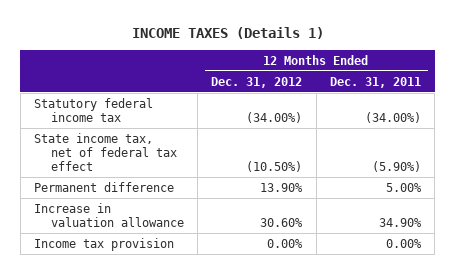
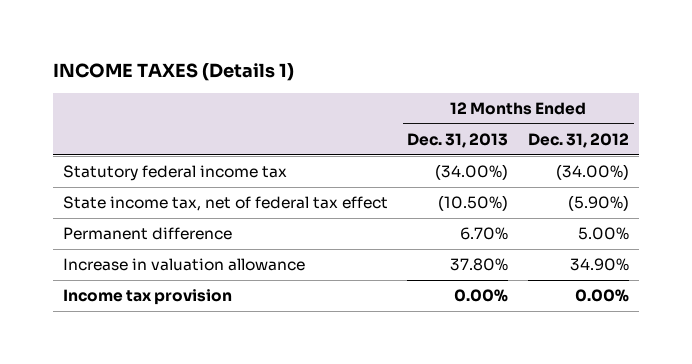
- | 12 Months Ended Dec. 31, 2012 | 12 Months Ended Dec. 31, 2011
+ | 12 Months Ended Dec. 31, 2013 | 12 Months Ended Dec. 31, 2012
- State income tax, net of federal tax effect | (10.50%) | (5.90%)
- Permanent difference | 13.90% | 5.00%
- Increase in valuation allowance | 30.60% | 34.90%
+ State income tax, net of federal tax effect | (10.50%) | (5.90%)
+ Permanent difference | 6.70% | 5.00%
+ Increase in valuation allowance | 37.80% | 34.90%

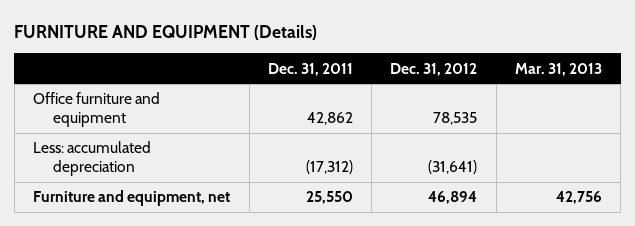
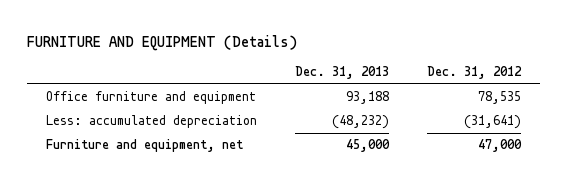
- | Dec. 31, 2011 | Dec. 31, 2012 | Mar. 31, 2013
+ | Dec. 31, 2013 | Dec. 31, 2012
- Furniture and equipment, net | 25,550 | 46,894 | 42,756
+ Furniture and equipment, net | 45,000 | 47,000

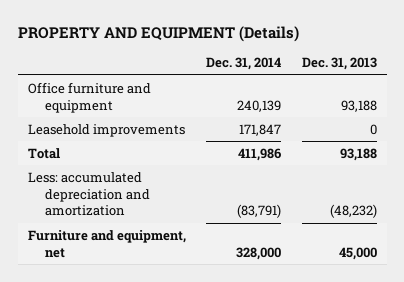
- FURNITURE AND EQUIPMENT (Details)
+ PROPERTY AND EQUIPMENT (Details)
- | Dec. 31, 2013 | Dec. 31, 2012
+ | Dec. 31, 2014 | Dec. 31, 2013
- Less: accumulated depreciation | (48,232) | (31,641)
+ Leasehold improvements | 171,847 | 0
+ Total | 411,986 | 93,188
+ Less: accumulated depreciation and amortization | (83,791) | (48,232)

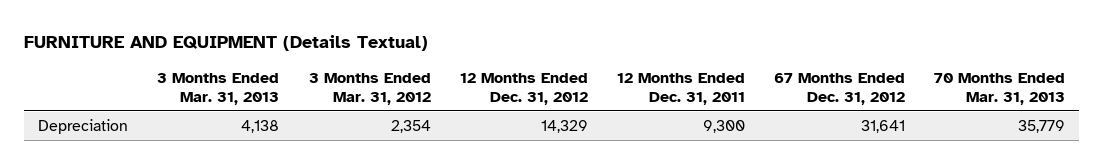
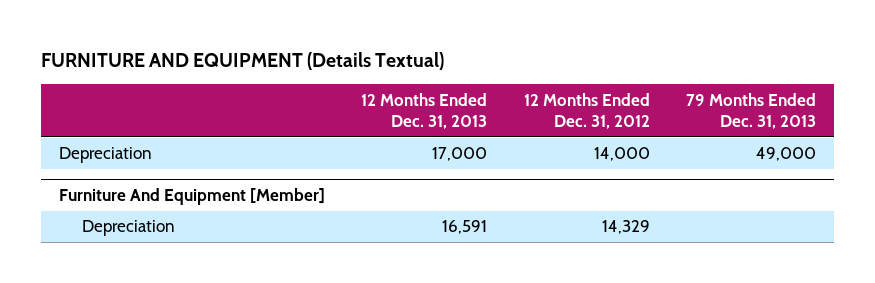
- | 3 Months Ended Mar. 31, 2013 | 3 Months Ended Mar. 31, 2012 | 12 Months Ended Dec. 31, 2012 | 12 Months Ended Dec. 31, 2011 | 67 Months Ended Dec. 31, 2012 | 70 Months Ended Mar. 31, 2013
+ | 12 Months Ended Dec. 31, 2013 | 12 Months Ended Dec. 31, 2012 | 79 Months Ended Dec. 31, 2013
+ Depreciation | 17,000 | 14,000 | 49,000
+ Furniture And Equipment [Member]

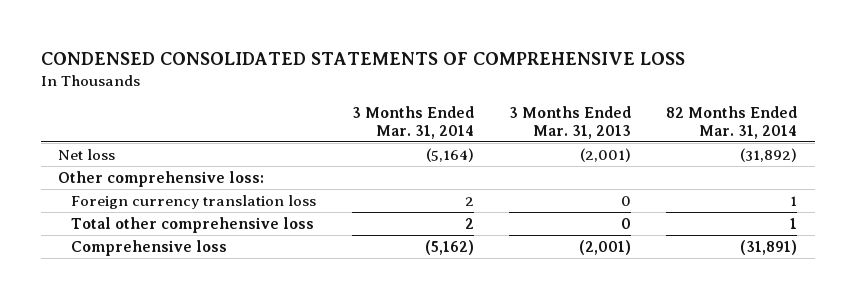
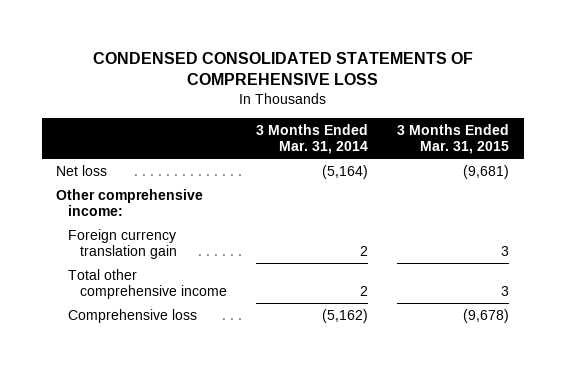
- | 3 Months Ended Mar. 31, 2014 | 3 Months Ended Mar. 31, 2013 | 82 Months Ended Mar. 31, 2014
+ | 3 Months Ended Mar. 31, 2014 | 3 Months Ended Mar. 31, 2015
- Other comprehensive loss:
- Foreign currency translation loss | 2 | 0 | 1
- Total other comprehensive loss | 2 | 0 | 1
+ Other comprehensive income:
+ Foreign currency translation gain | 2 | 3
+ Total other comprehensive income | 2 | 3

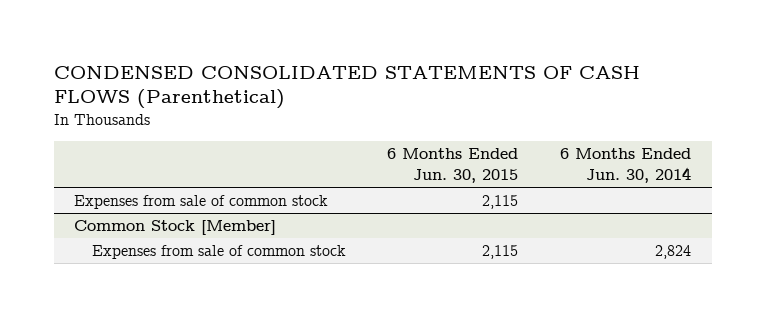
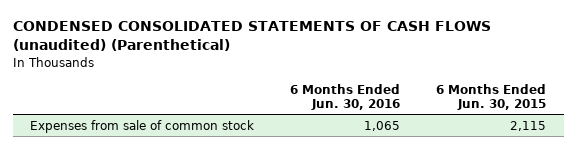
- CONDENSED CONSOLIDATED STATEMENTS OF CASH FLOWS (Parenthetical)
+ CONDENSED CONSOLIDATED STATEMENTS OF CASH FLOWS (unaudited) (Parenthetical)
- | 6 Months Ended Jun. 30, 2015 | 6 Months Ended Jun. 30, 2014
+ | 6 Months Ended Jun. 30, 2016 | 6 Months Ended Jun. 30, 2015
- Common Stock [Member]
- Expenses from sale of common stock | 2,115 | 2,824

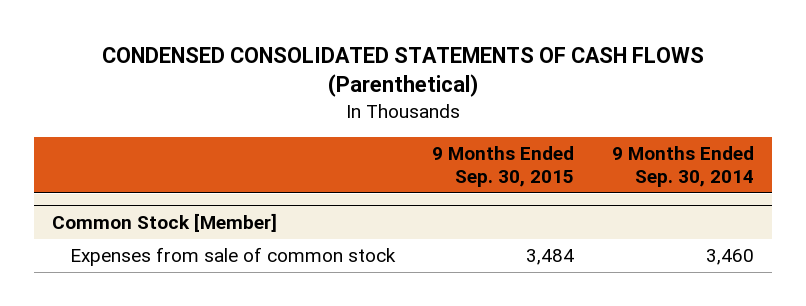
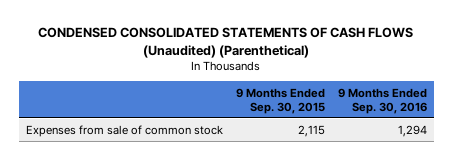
- CONDENSED CONSOLIDATED STATEMENTS OF CASH FLOWS (Parenthetical)
+ CONDENSED CONSOLIDATED STATEMENTS OF CASH FLOWS (Unaudited) (Parenthetical)
- | 9 Months Ended Sep. 30, 2015 | 9 Months Ended Sep. 30, 2014
+ | 9 Months Ended Sep. 30, 2015 | 9 Months Ended Sep. 30, 2016
- Common Stock [Member]
- Expenses from sale of common stock | 3,484 | 3,460
+ Expenses from sale of common stock | 2,115 | 1,294

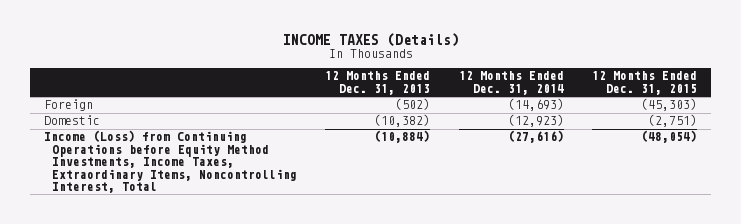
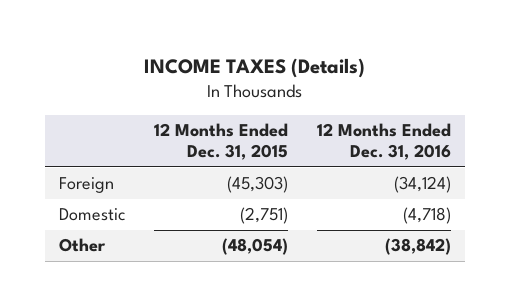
- | 12 Months Ended Dec. 31, 2013 | 12 Months Ended Dec. 31, 2014 | 12 Months Ended Dec. 31, 2015
+ | 12 Months Ended Dec. 31, 2015 | 12 Months Ended Dec. 31, 2016
- Income (Loss) from Continuing Operations before Equity Method Investments, Income Taxes, Extraordinary Items, Noncontrolling Interest, Total | (10,884) | (27,616) | (48,054)
+ Other | (48,054) | (38,842)

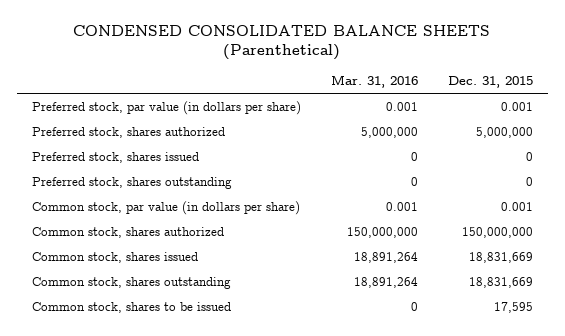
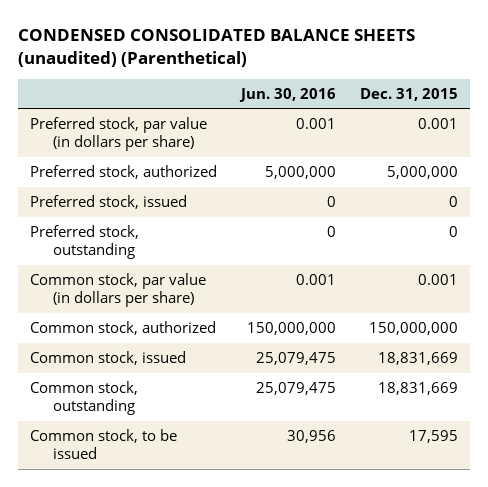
- CONDENSED CONSOLIDATED BALANCE SHEETS (Parenthetical)
+ CONDENSED CONSOLIDATED BALANCE SHEETS (unaudited) (Parenthetical)
- | Mar. 31, 2016 | Dec. 31, 2015
+ | Jun. 30, 2016 | Dec. 31, 2015
- Preferred stock, shares authorized | 5,000,000 | 5,000,000
- Preferred stock, shares issued | 0 | 0
- Preferred stock, shares outstanding | 0 | 0
+ Preferred stock, authorized | 5,000,000 | 5,000,000
+ Preferred stock, issued | 0 | 0
+ Preferred stock, outstanding | 0 | 0
- Common stock, shares authorized | 150,000,000 | 150,000,000
- Common stock, shares issued | 18,891,264 | 18,831,669
- Common stock, shares outstanding | 18,891,264 | 18,831,669
- Common stock, shares to be issued | 0 | 17,595
+ Common stock, authorized | 150,000,000 | 150,000,000
+ Common stock, issued | 25,079,475 | 18,831,669
+ Common stock, outstanding | 25,079,475 | 18,831,669
+ Common stock, to be issued | 30,956 | 17,595

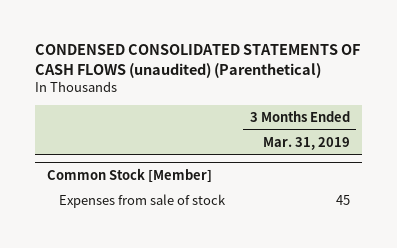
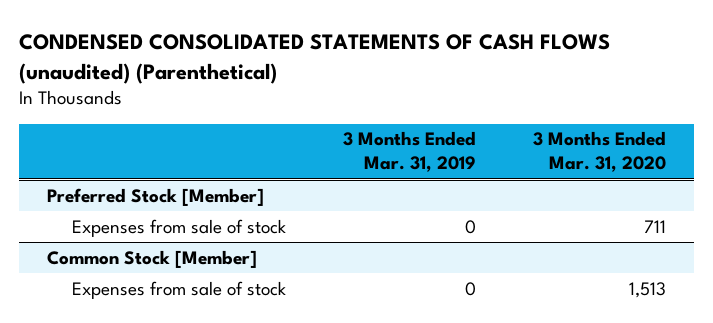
- | 3 Months Ended Mar. 31, 2019
+ | 3 Months Ended Mar. 31, 2019 | 3 Months Ended Mar. 31, 2020
+ Preferred Stock [Member]
+ Expenses from sale of stock | 0 | 711
@ Common Stock [Member]
- Expenses from sale of stock | 45
+ Expenses from sale of stock | 0 | 1,513

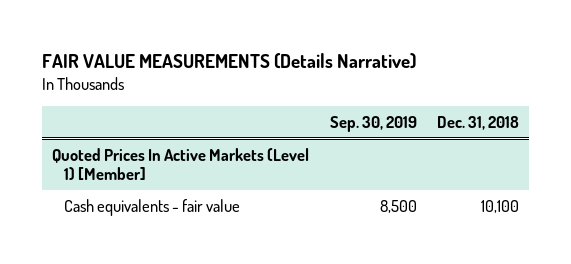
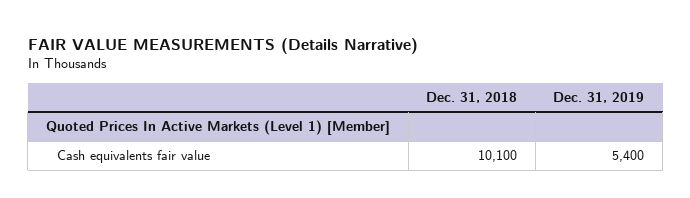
- | Sep. 30, 2019 | Dec. 31, 2018
+ | Dec. 31, 2018 | Dec. 31, 2019
@ Quoted Prices In Active Markets (Level 1) [Member]
- Cash equivalents - fair value | 8,500 | 10,100
+ Cash equivalents fair value | 10,100 | 5,400

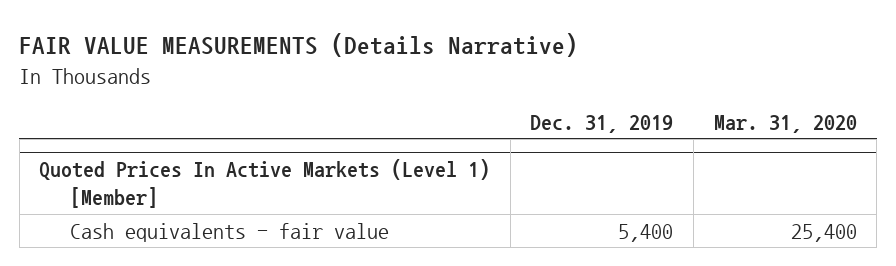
- | Dec. 31, 2018 | Dec. 31, 2019
+ | Dec. 31, 2019 | Mar. 31, 2020
@ Quoted Prices In Active Markets (Level 1) [Member]
- Cash equivalents fair value | 10,100 | 5,400
+ Cash equivalents - fair value | 5,400 | 25,400

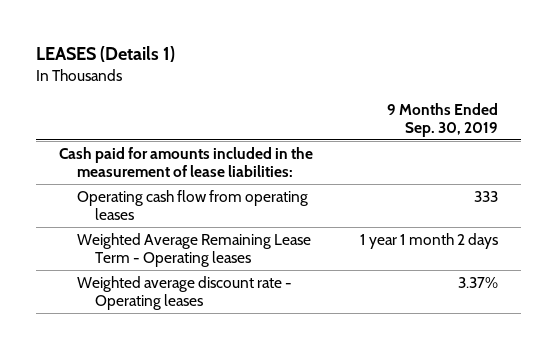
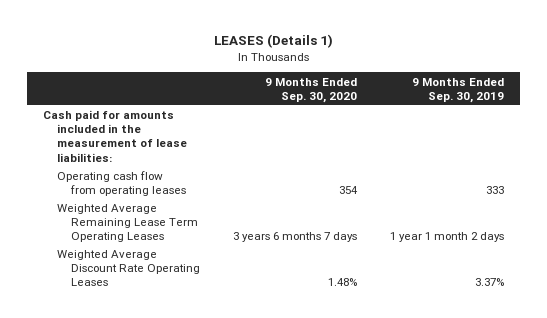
- | 9 Months Ended Sep. 30, 2019
+ | 9 Months Ended Sep. 30, 2020 | 9 Months Ended Sep. 30, 2019
- Weighted Average Remaining Lease Term - Operating leases | 1 year 1 month 2 days
- Weighted average discount rate - Operating leases | 3.37%
+ Weighted Average Remaining Lease Term Operating Leases | 3 years 6 months 7 days | 1 year 1 month 2 days
+ Weighted Average Discount Rate Operating Leases | 1.48% | 3.37%

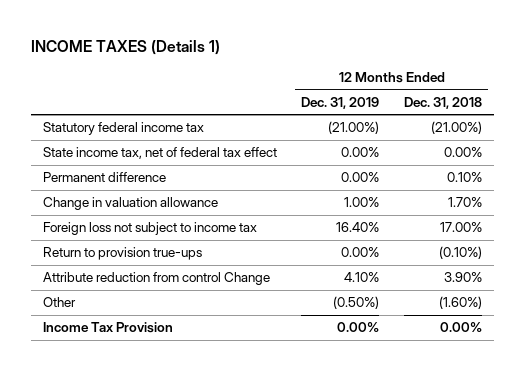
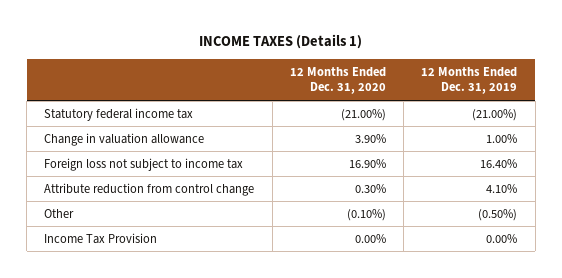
- | 12 Months Ended Dec. 31, 2019 | 12 Months Ended Dec. 31, 2018
+ | 12 Months Ended Dec. 31, 2020 | 12 Months Ended Dec. 31, 2019
- State income tax, net of federal tax effect | 0.00% | 0.00%
- Permanent difference | 0.00% | 0.10%
- Return to provision true-ups | 0.00% | (0.10%)
- Attribute reduction from control Change | 4.10% | 3.90%
+ Attribute reduction from control change | 0.30% | 4.10%

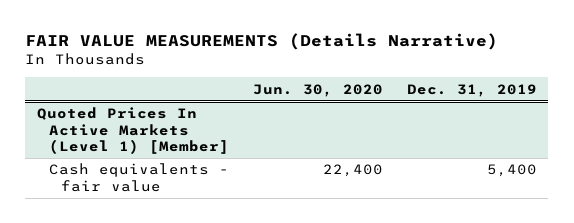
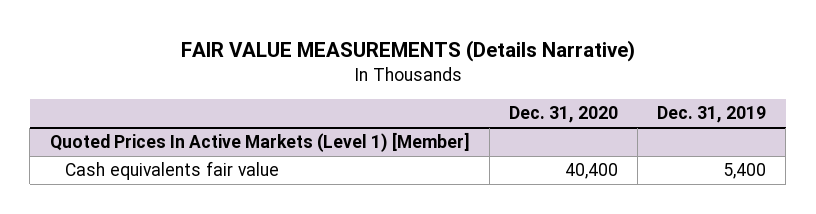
- | Jun. 30, 2020 | Dec. 31, 2019
+ | Dec. 31, 2020 | Dec. 31, 2019
@ Quoted Prices In Active Markets (Level 1) [Member]
- Cash equivalents - fair value | 22,400 | 5,400
+ Cash equivalents fair value | 40,400 | 5,400

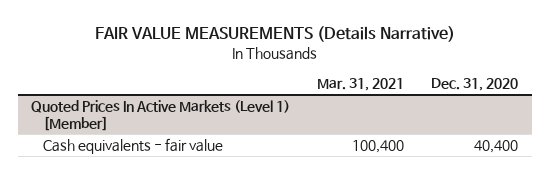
- | Dec. 31, 2020 | Dec. 31, 2019
+ | Mar. 31, 2021 | Dec. 31, 2020
@ Quoted Prices In Active Markets (Level 1) [Member]
- Cash equivalents fair value | 40,400 | 5,400
+ Cash equivalents - fair value | 100,400 | 40,400

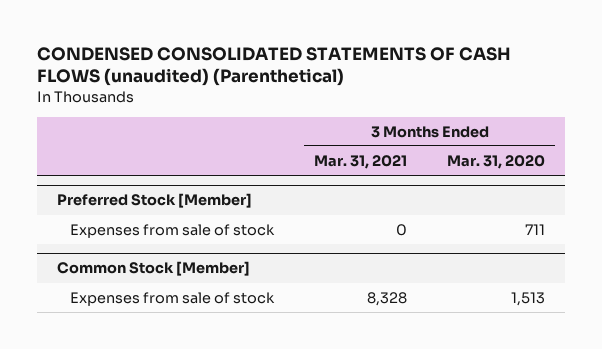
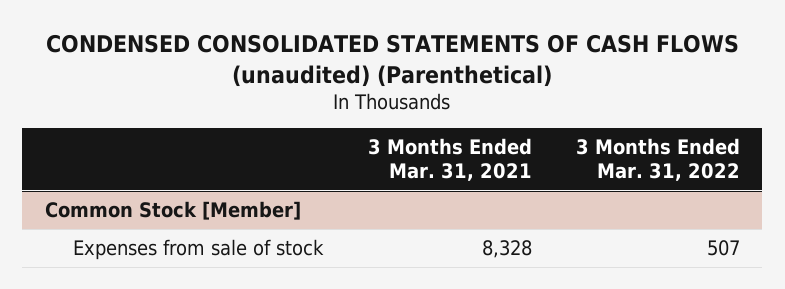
- | 3 Months Ended Mar. 31, 2021 | 3 Months Ended Mar. 31, 2020
+ | 3 Months Ended Mar. 31, 2021 | 3 Months Ended Mar. 31, 2022
- Preferred Stock [Member]
- Expenses from sale of stock | 0 | 711

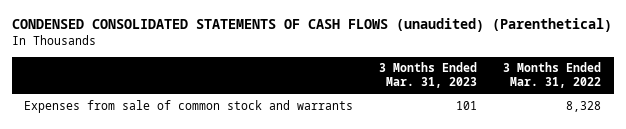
- | 3 Months Ended Mar. 31, 2021 | 3 Months Ended Mar. 31, 2022
+ | 3 Months Ended Mar. 31, 2023 | 3 Months Ended Mar. 31, 2022
- Common Stock [Member]
- Expenses from sale of stock | 8,328 | 507
+ Expenses from sale of common stock and warrants | 101 | 8,328

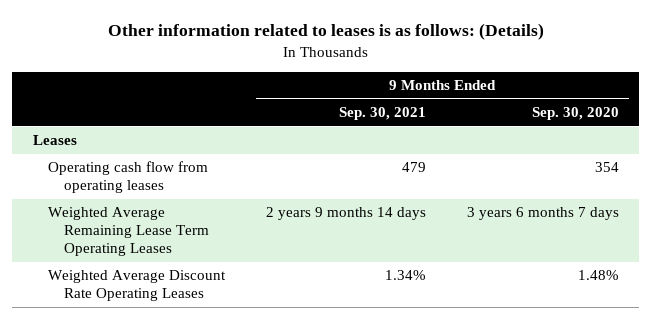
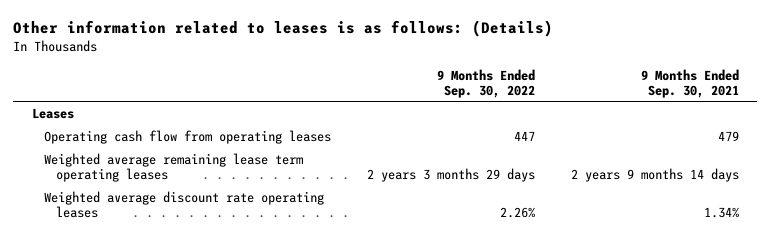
- | 9 Months Ended Sep. 30, 2021 | 9 Months Ended Sep. 30, 2020
+ | 9 Months Ended Sep. 30, 2022 | 9 Months Ended Sep. 30, 2021
- Weighted Average Remaining Lease Term Operating Leases | 2 years 9 months 14 days | 3 years 6 months 7 days
- Weighted Average Discount Rate Operating Leases | 1.34% | 1.48%
+ Weighted average remaining lease term operating leases | 2 years 3 months 29 days | 2 years 9 months 14 days
+ Weighted average discount rate operating leases | 2.26% | 1.34%

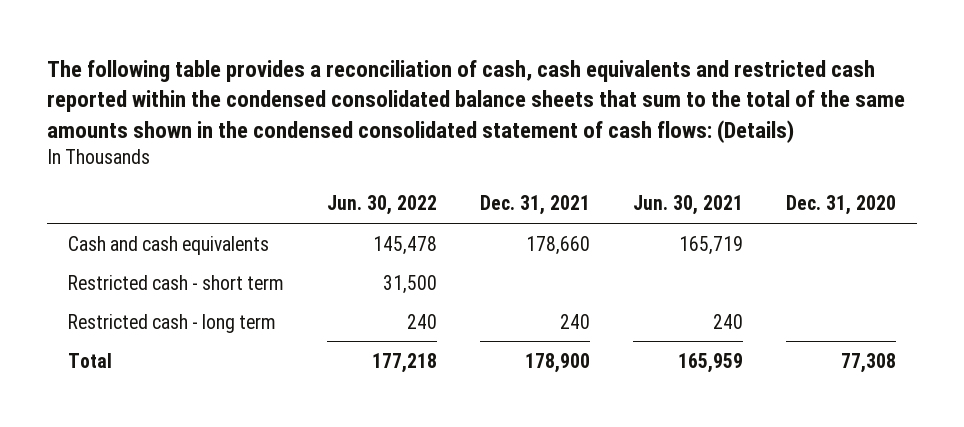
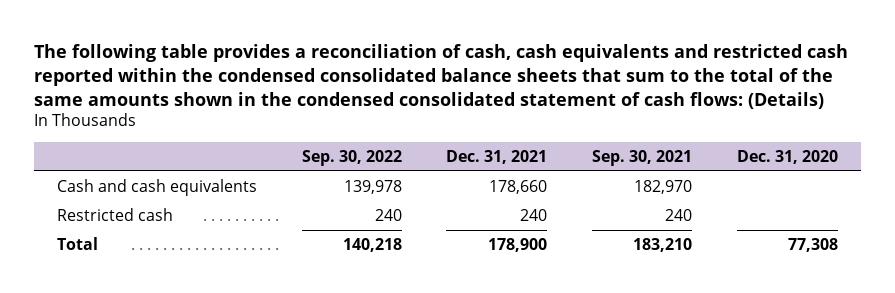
- | Jun. 30, 2022 | Dec. 31, 2021 | Jun. 30, 2021 | Dec. 31, 2020
+ | Sep. 30, 2022 | Dec. 31, 2021 | Sep. 30, 2021 | Dec. 31, 2020
- Restricted cash - short term | 31,500 | | |
- Restricted cash - long term | 240 | 240 | 240 |
+ Restricted cash | 240 | 240 | 240 |

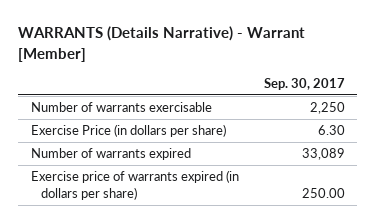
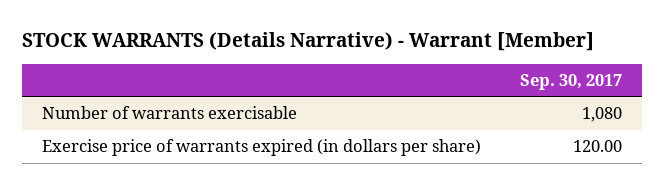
- WARRANTS (Details Narrative) - Warrant [Member]
+ STOCK WARRANTS (Details Narrative) - Warrant [Member]
- Number of warrants exercisable | 2,250
- Exercise Price (in dollars per share) | 6.30
- Number of warrants expired | 33,089
- Exercise price of warrants expired (in dollars per share) | 250.00
+ Number of warrants exercisable | 1,080
+ Exercise price of warrants expired (in dollars per share) | 120.00

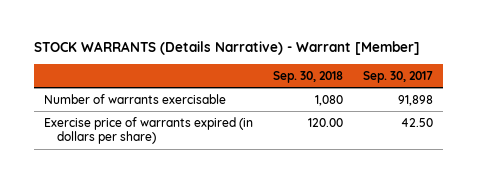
- | Sep. 30, 2017
+ | Sep. 30, 2018 | Sep. 30, 2017
- Number of warrants exercisable | 1,080
- Exercise price of warrants expired (in dollars per share) | 120.00
+ Number of warrants exercisable | 1,080 | 91,898
+ Exercise price of warrants expired (in dollars per share) | 120.00 | 42.50

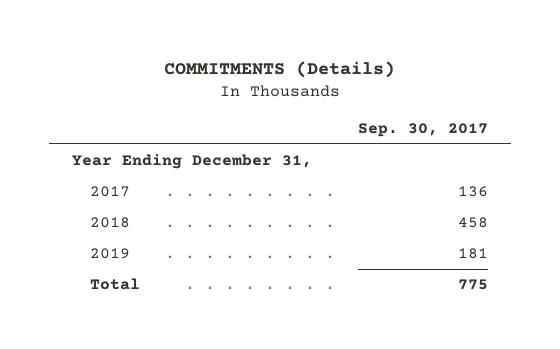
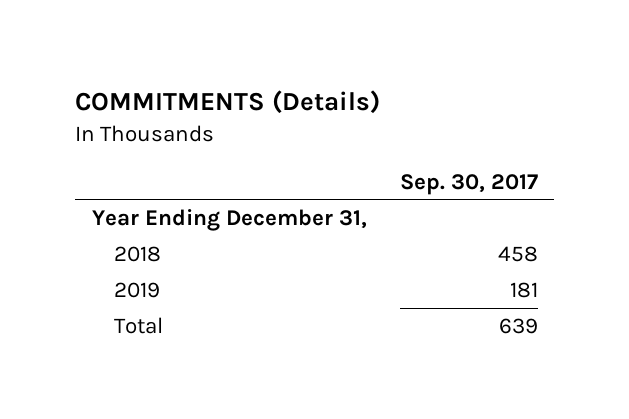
- 2017 | 136
- Total | 775
+ Total | 639

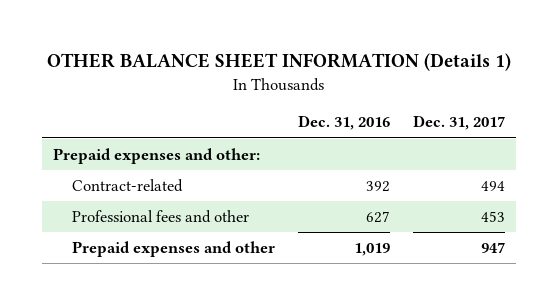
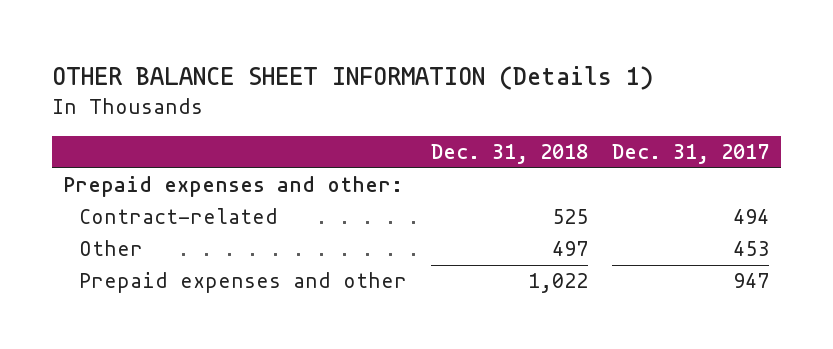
- | Dec. 31, 2016 | Dec. 31, 2017
+ | Dec. 31, 2018 | Dec. 31, 2017
- Professional fees and other | 627 | 453
+ Other | 497 | 453

